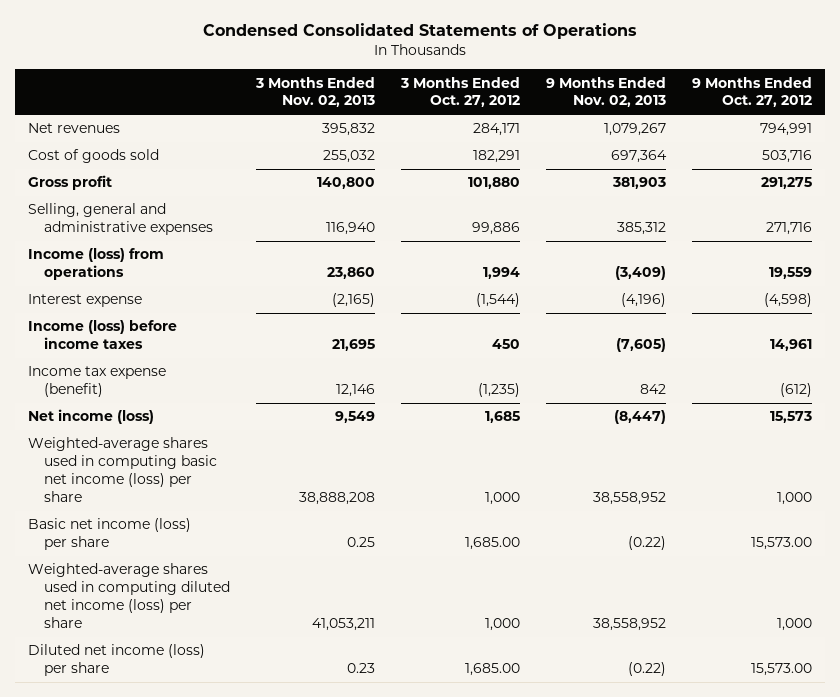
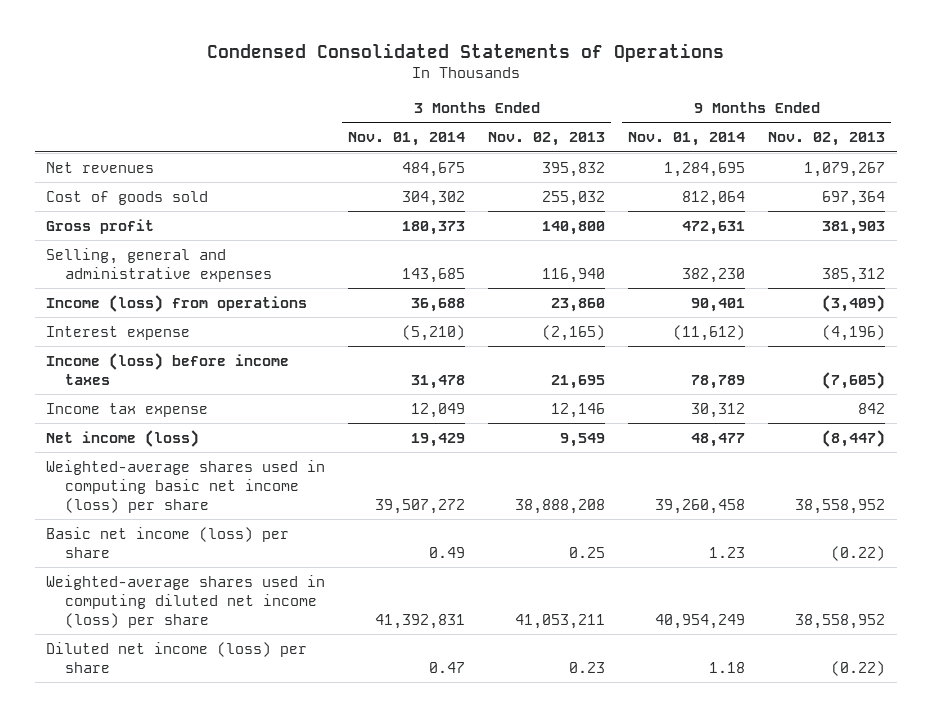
- | 3 Months Ended Nov. 02, 2013 | 3 Months Ended Oct. 27, 2012 | 9 Months Ended Nov. 02, 2013 | 9 Months Ended Oct. 27, 2012
+ | 3 Months Ended Nov. 01, 2014 | 3 Months Ended Nov. 02, 2013 | 9 Months Ended Nov. 01, 2014 | 9 Months Ended Nov. 02, 2013
- Income tax expense (benefit) | 12,146 | (1,235) | 842 | (612)
+ Income tax expense | 12,049 | 12,146 | 30,312 | 842

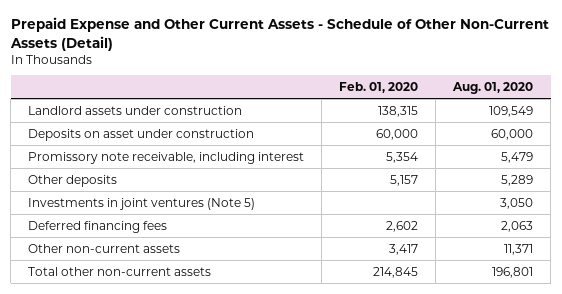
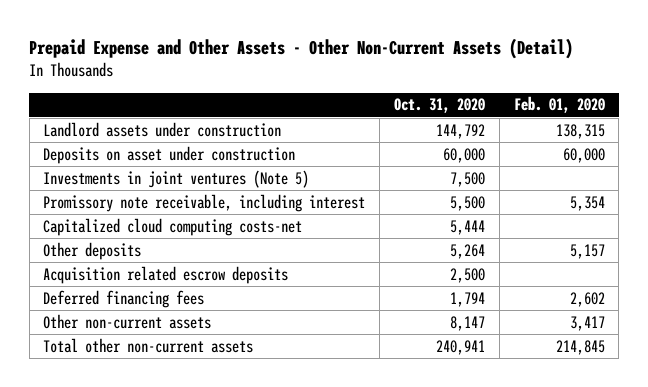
- Prepaid Expense and Other Current Assets - Schedule of Other Non-Current Assets (Detail)
+ Prepaid Expense and Other Assets - Other Non-Current Assets (Detail)
- | Feb. 01, 2020 | Aug. 01, 2020
+ | Oct. 31, 2020 | Feb. 01, 2020
moved up: Investments in joint ventures (Note 5) | 7,500 |
+ Capitalized cloud computing costs-net | 5,444 |
+ Acquisition related escrow deposits | 2,500 |

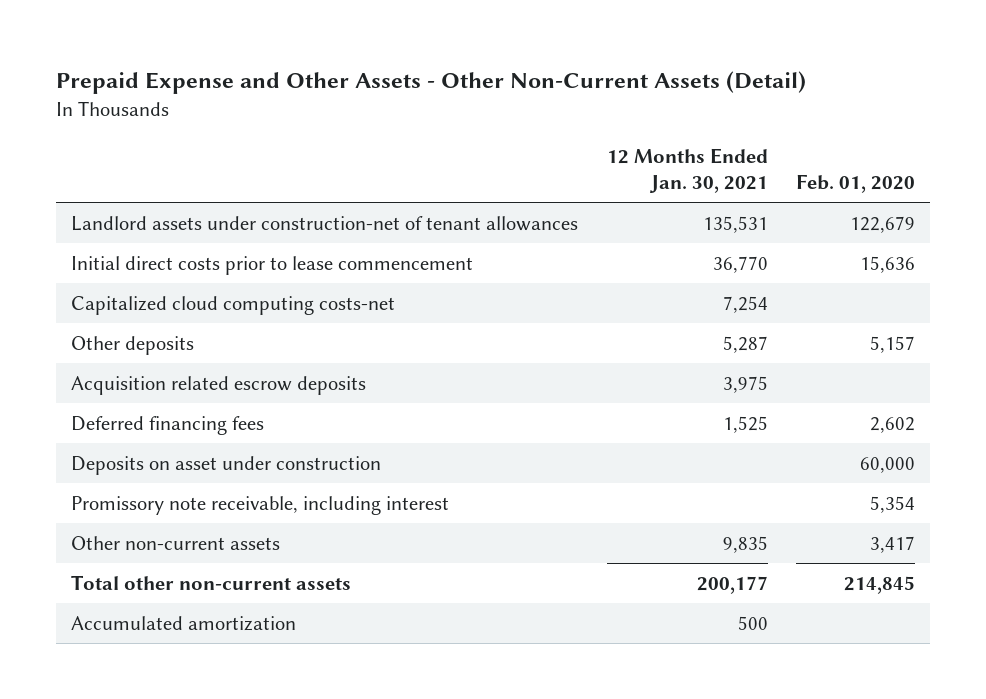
- | Oct. 31, 2020 | Feb. 01, 2020
+ | 12 Months Ended Jan. 30, 2021 | Feb. 01, 2020
- Landlord assets under construction | 144,792 | 138,315
- Investments in joint ventures (Note 5) | 7,500 |
+ Landlord assets under construction-net of tenant allowances | 135,531 | 122,679
+ Initial direct costs prior to lease commencement | 36,770 | 15,636
moved down: Deposits on asset under construction | | 60,000
moved down: Promissory note receivable, including interest | | 5,354
+ Accumulated amortization | 500 |

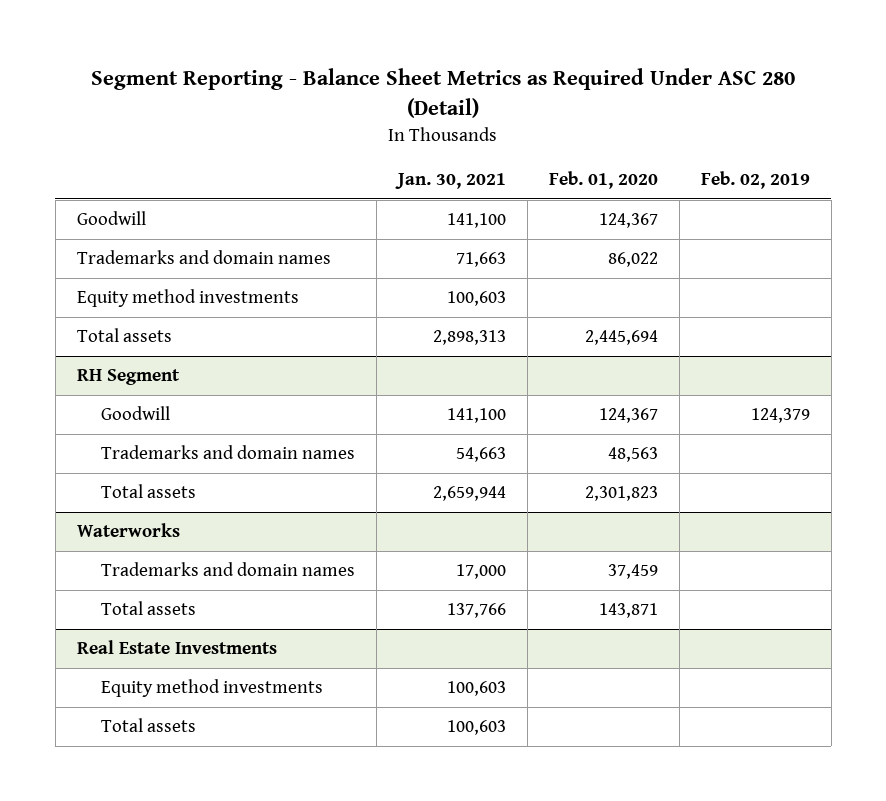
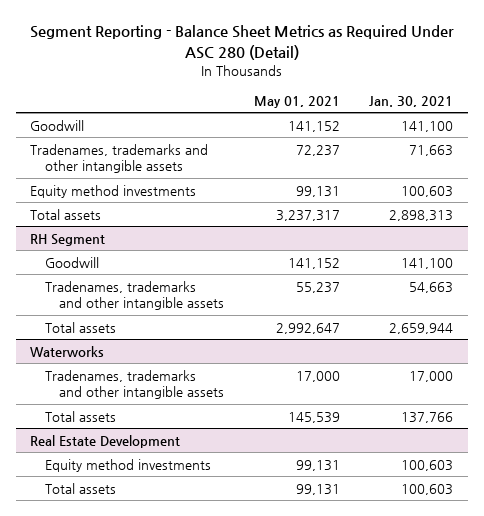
- | Jan. 30, 2021 | Feb. 01, 2020 | Feb. 02, 2019
+ | May 01, 2021 | Jan. 30, 2021
- Trademarks and domain names | 71,663 | 86,022 |
+ Tradenames, trademarks and other intangible assets | 72,237 | 71,663
@ RH Segment
- Trademarks and domain names | 54,663 | 48,563 |
+ Tradenames, trademarks and other intangible assets | 55,237 | 54,663
@ Waterworks
- Trademarks and domain names | 17,000 | 37,459 |
+ Tradenames, trademarks and other intangible assets | 17,000 | 17,000
- Real Estate Investments
+ Real Estate Development

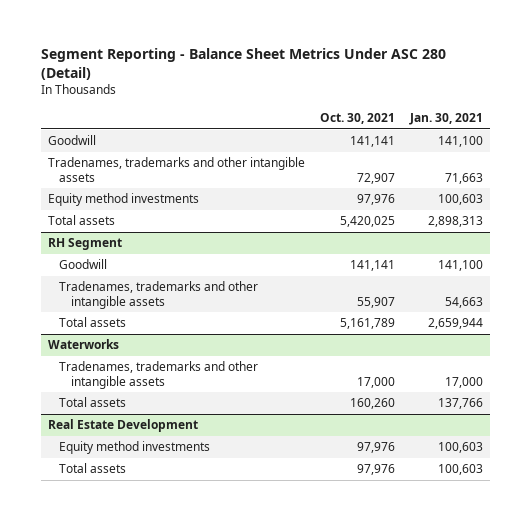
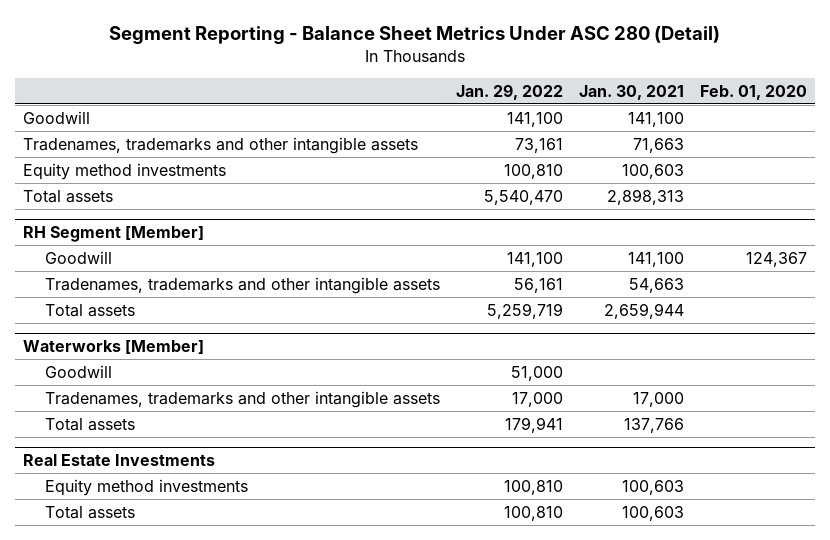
- | Oct. 30, 2021 | Jan. 30, 2021
+ | Jan. 29, 2022 | Jan. 30, 2021 | Feb. 01, 2020
- RH Segment
+ RH Segment [Member]
- Waterworks
+ Waterworks [Member]
+ Goodwill | 51,000 | |
- Real Estate Development
+ Real Estate Investments

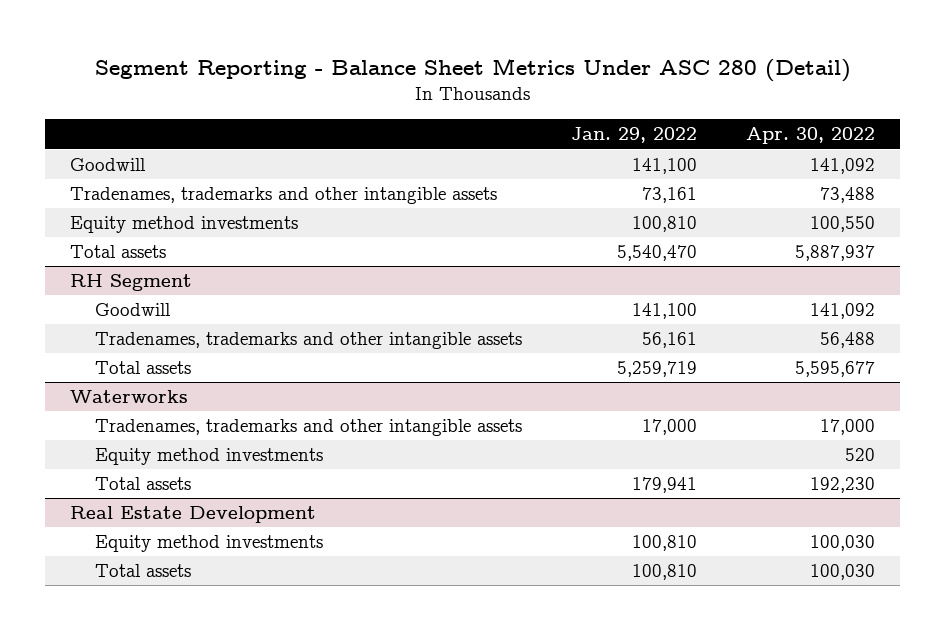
- | Jan. 29, 2022 | Jan. 30, 2021 | Feb. 01, 2020
+ | Jan. 29, 2022 | Apr. 30, 2022
- RH Segment [Member]
+ RH Segment
- Waterworks [Member]
- Goodwill | 51,000 | |
+ Waterworks
+ Equity method investments | | 520
- Real Estate Investments
+ Real Estate Development

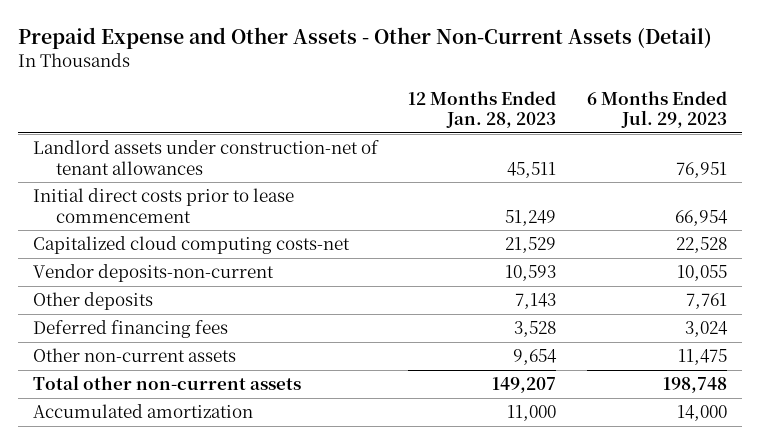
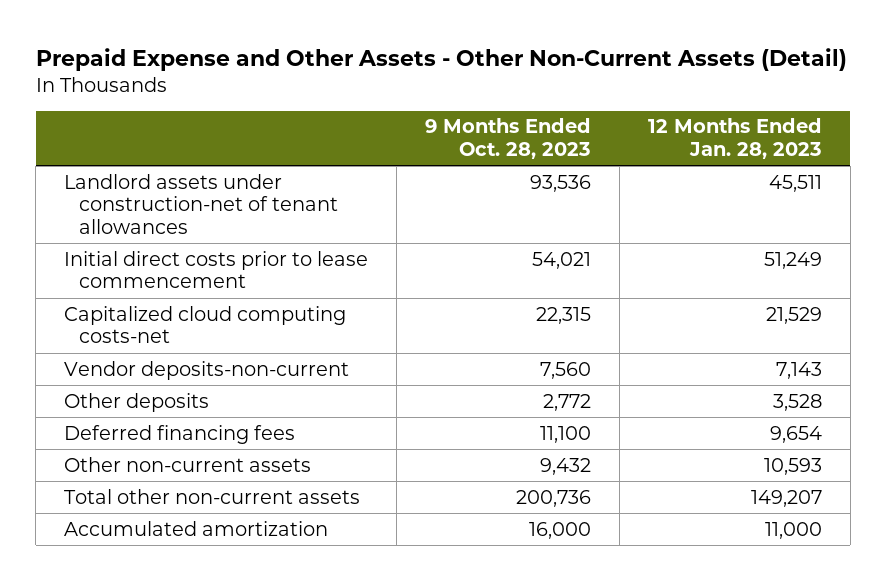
- | 12 Months Ended Jan. 28, 2023 | 6 Months Ended Jul. 29, 2023
+ | 9 Months Ended Oct. 28, 2023 | 12 Months Ended Jan. 28, 2023
- Vendor deposits-non-current | 10,593 | 10,055
- Other deposits | 7,143 | 7,761
- Deferred financing fees | 3,528 | 3,024
- Other non-current assets | 9,654 | 11,475
+ Vendor deposits-non-current | 7,560 | 7,143
+ Other deposits | 2,772 | 3,528
+ Deferred financing fees | 11,100 | 9,654
+ Other non-current assets | 9,432 | 10,593

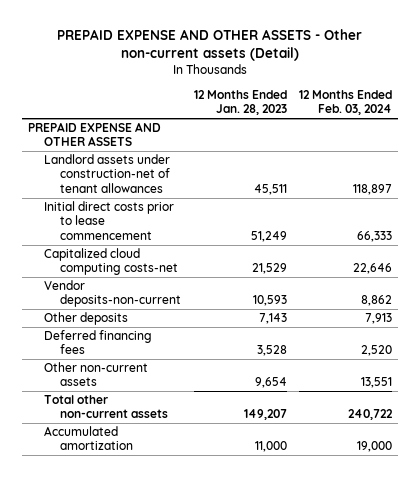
- Prepaid Expense and Other Assets - Other Non-Current Assets (Detail)
+ PREPAID EXPENSE AND OTHER ASSETS - Other non-current assets (Detail)
- | 9 Months Ended Oct. 28, 2023 | 12 Months Ended Jan. 28, 2023
+ | 12 Months Ended Jan. 28, 2023 | 12 Months Ended Feb. 03, 2024
+ PREPAID EXPENSE AND OTHER ASSETS
- Vendor deposits-non-current | 7,560 | 7,143
- Other deposits | 2,772 | 3,528
- Deferred financing fees | 11,100 | 9,654
- Other non-current assets | 9,432 | 10,593
+ Vendor deposits-non-current | 10,593 | 8,862
+ Other deposits | 7,143 | 7,913
+ Deferred financing fees | 3,528 | 2,520
+ Other non-current assets | 9,654 | 13,551

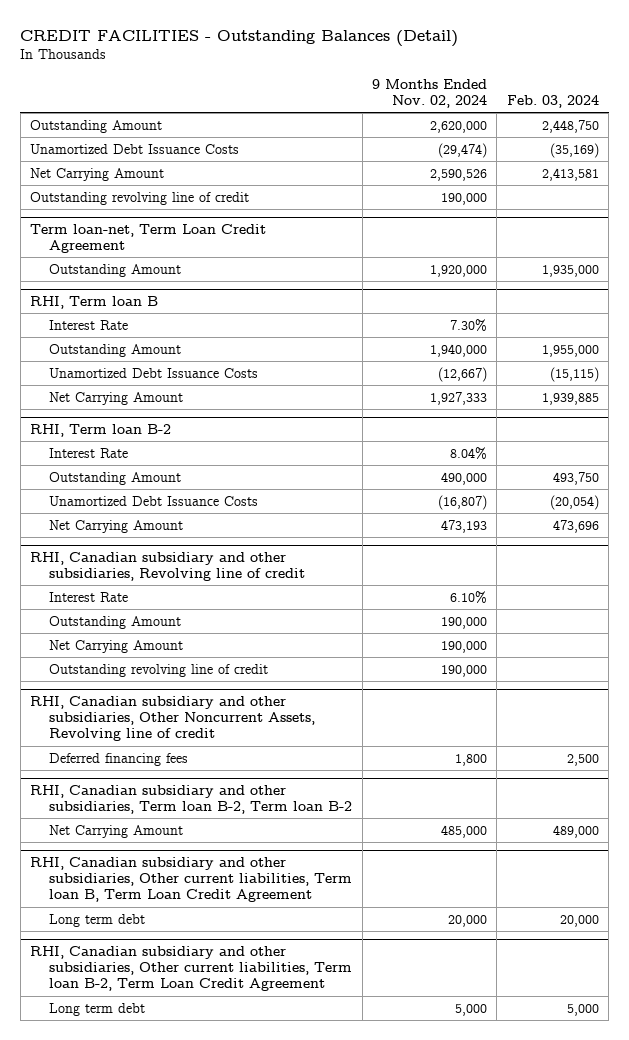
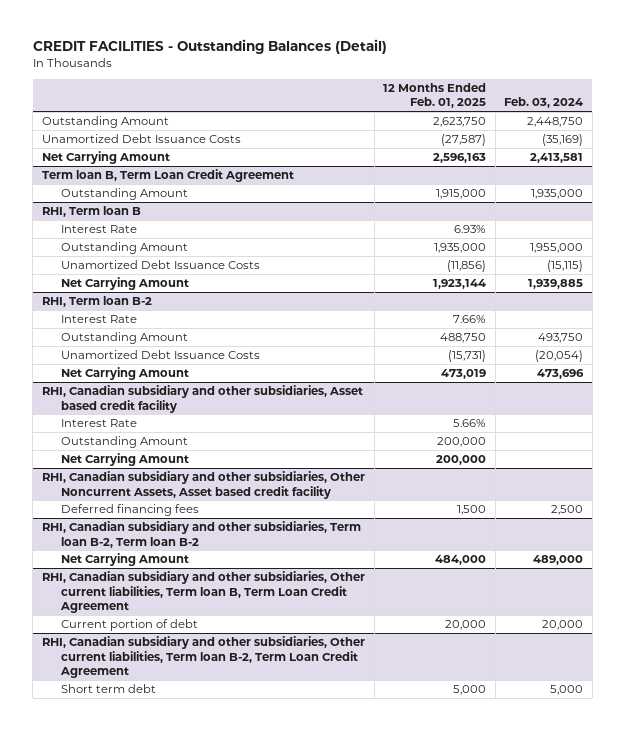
- | 9 Months Ended Nov. 02, 2024 | Feb. 03, 2024
+ | 12 Months Ended Feb. 01, 2025 | Feb. 03, 2024
- Outstanding revolving line of credit | 190,000 |
- Term loan-net, Term Loan Credit Agreement
+ Term loan B, Term Loan Credit Agreement
- RHI, Canadian subsidiary and other subsidiaries, Revolving line of credit
+ RHI, Canadian subsidiary and other subsidiaries, Asset based credit facility
- Outstanding revolving line of credit | 190,000 |
- RHI, Canadian subsidiary and other subsidiaries, Other Noncurrent Assets, Revolving line of credit
+ RHI, Canadian subsidiary and other subsidiaries, Other Noncurrent Assets, Asset based credit facility
@ RHI, Canadian subsidiary and other subsidiaries, Other current liabilities, Term loan B, Term Loan Credit Agreement
- Long term debt | 20,000 | 20,000
+ Current portion of debt | 20,000 | 20,000
@ RHI, Canadian subsidiary and other subsidiaries, Other current liabilities, Term loan B-2, Term Loan Credit Agreement
- Long term debt | 5,000 | 5,000
+ Short term debt | 5,000 | 5,000

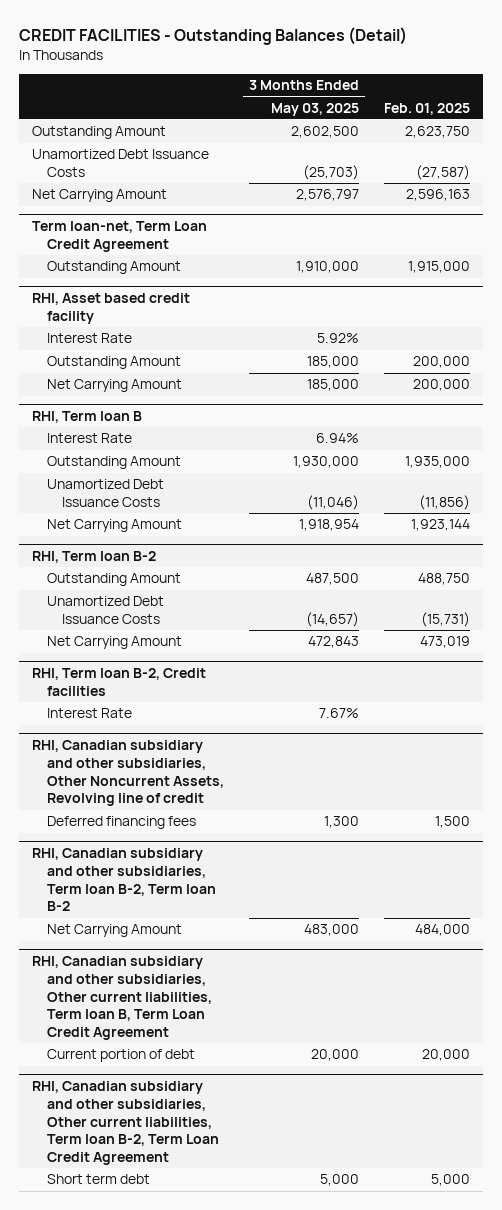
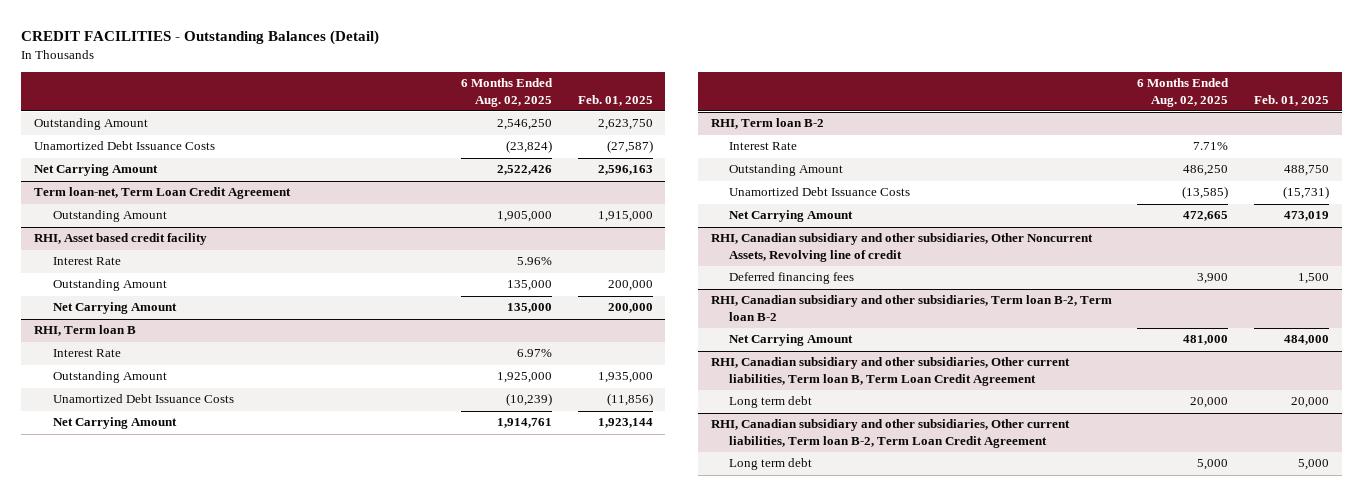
- | 3 Months Ended May 03, 2025 | Feb. 01, 2025
+ | 6 Months Ended Aug. 02, 2025 | Feb. 01, 2025
@ RHI, Term loan B-2
+ Interest Rate | 7.71% |
- RHI, Term loan B-2, Credit facilities
- Interest Rate | 7.67% |
@ RHI, Canadian subsidiary and other subsidiaries, Other current liabilities, Term loan B, Term Loan Credit Agreement
- Current portion of debt | 20,000 | 20,000
+ Long term debt | 20,000 | 20,000
@ RHI, Canadian subsidiary and other subsidiaries, Other current liabilities, Term loan B-2, Term Loan Credit Agreement
- Short term debt | 5,000 | 5,000
+ Long term debt | 5,000 | 5,000

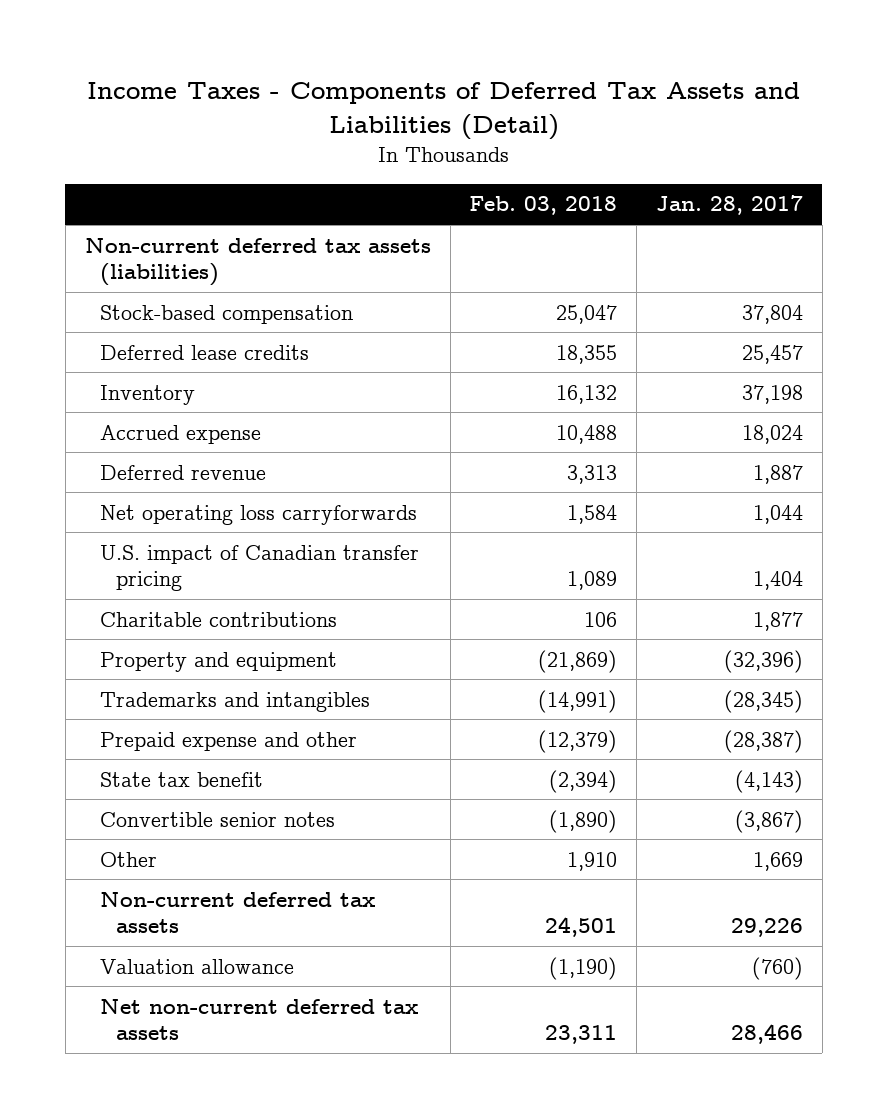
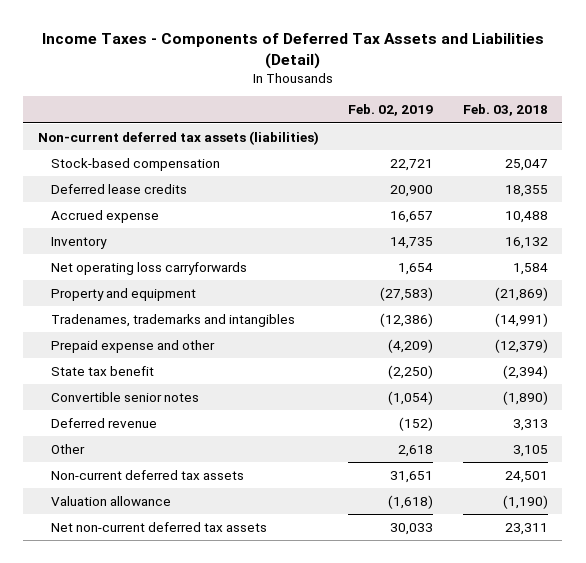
- | Feb. 03, 2018 | Jan. 28, 2017
+ | Feb. 02, 2019 | Feb. 03, 2018
moved down: Inventory | 14,735 | 16,132
- U.S. impact of Canadian transfer pricing | 1,089 | 1,404
- Charitable contributions | 106 | 1,877
- Trademarks and intangibles | (14,991) | (28,345)
+ Tradenames, trademarks and intangibles | (12,386) | (14,991)
- Other | 1,910 | 1,669
moved down: Deferred revenue | (152) | 3,313
+ Other | 2,618 | 3,105

